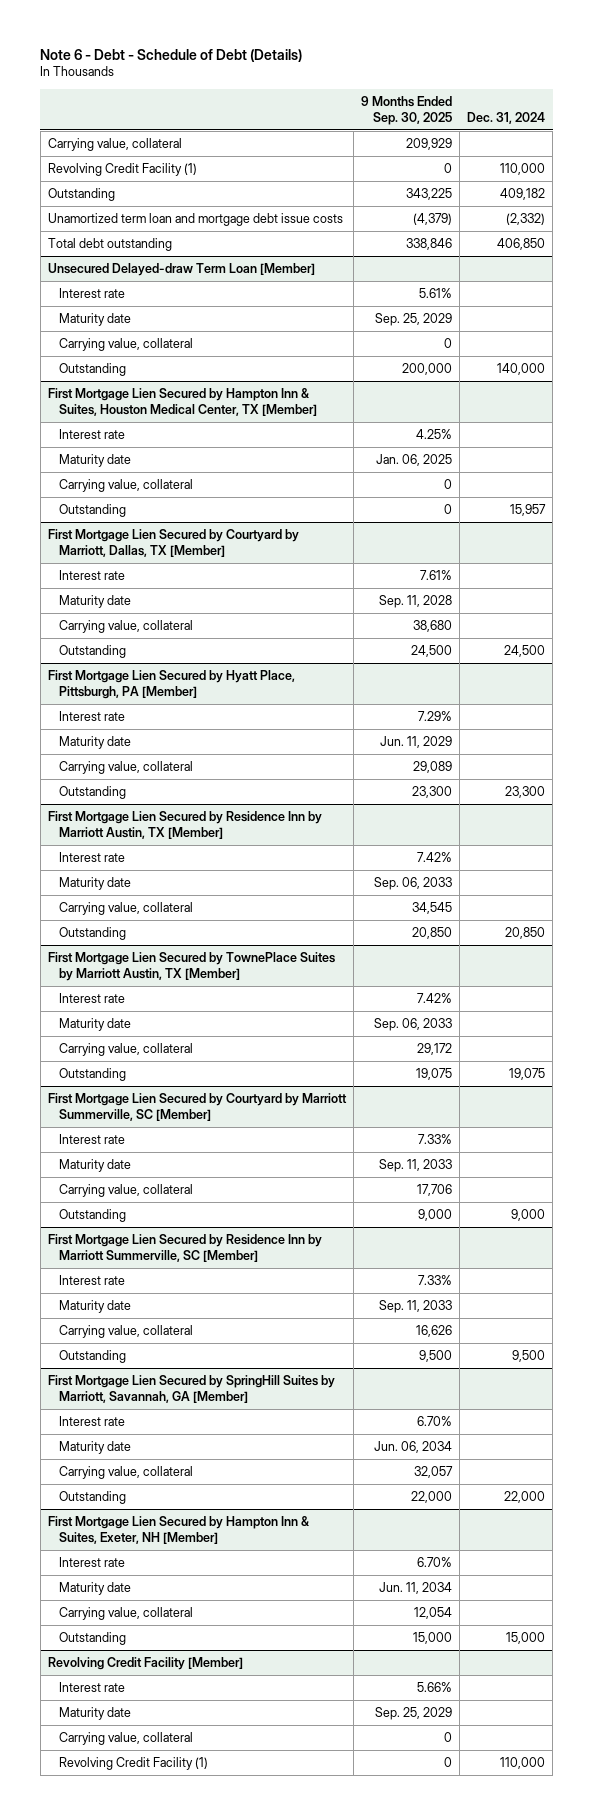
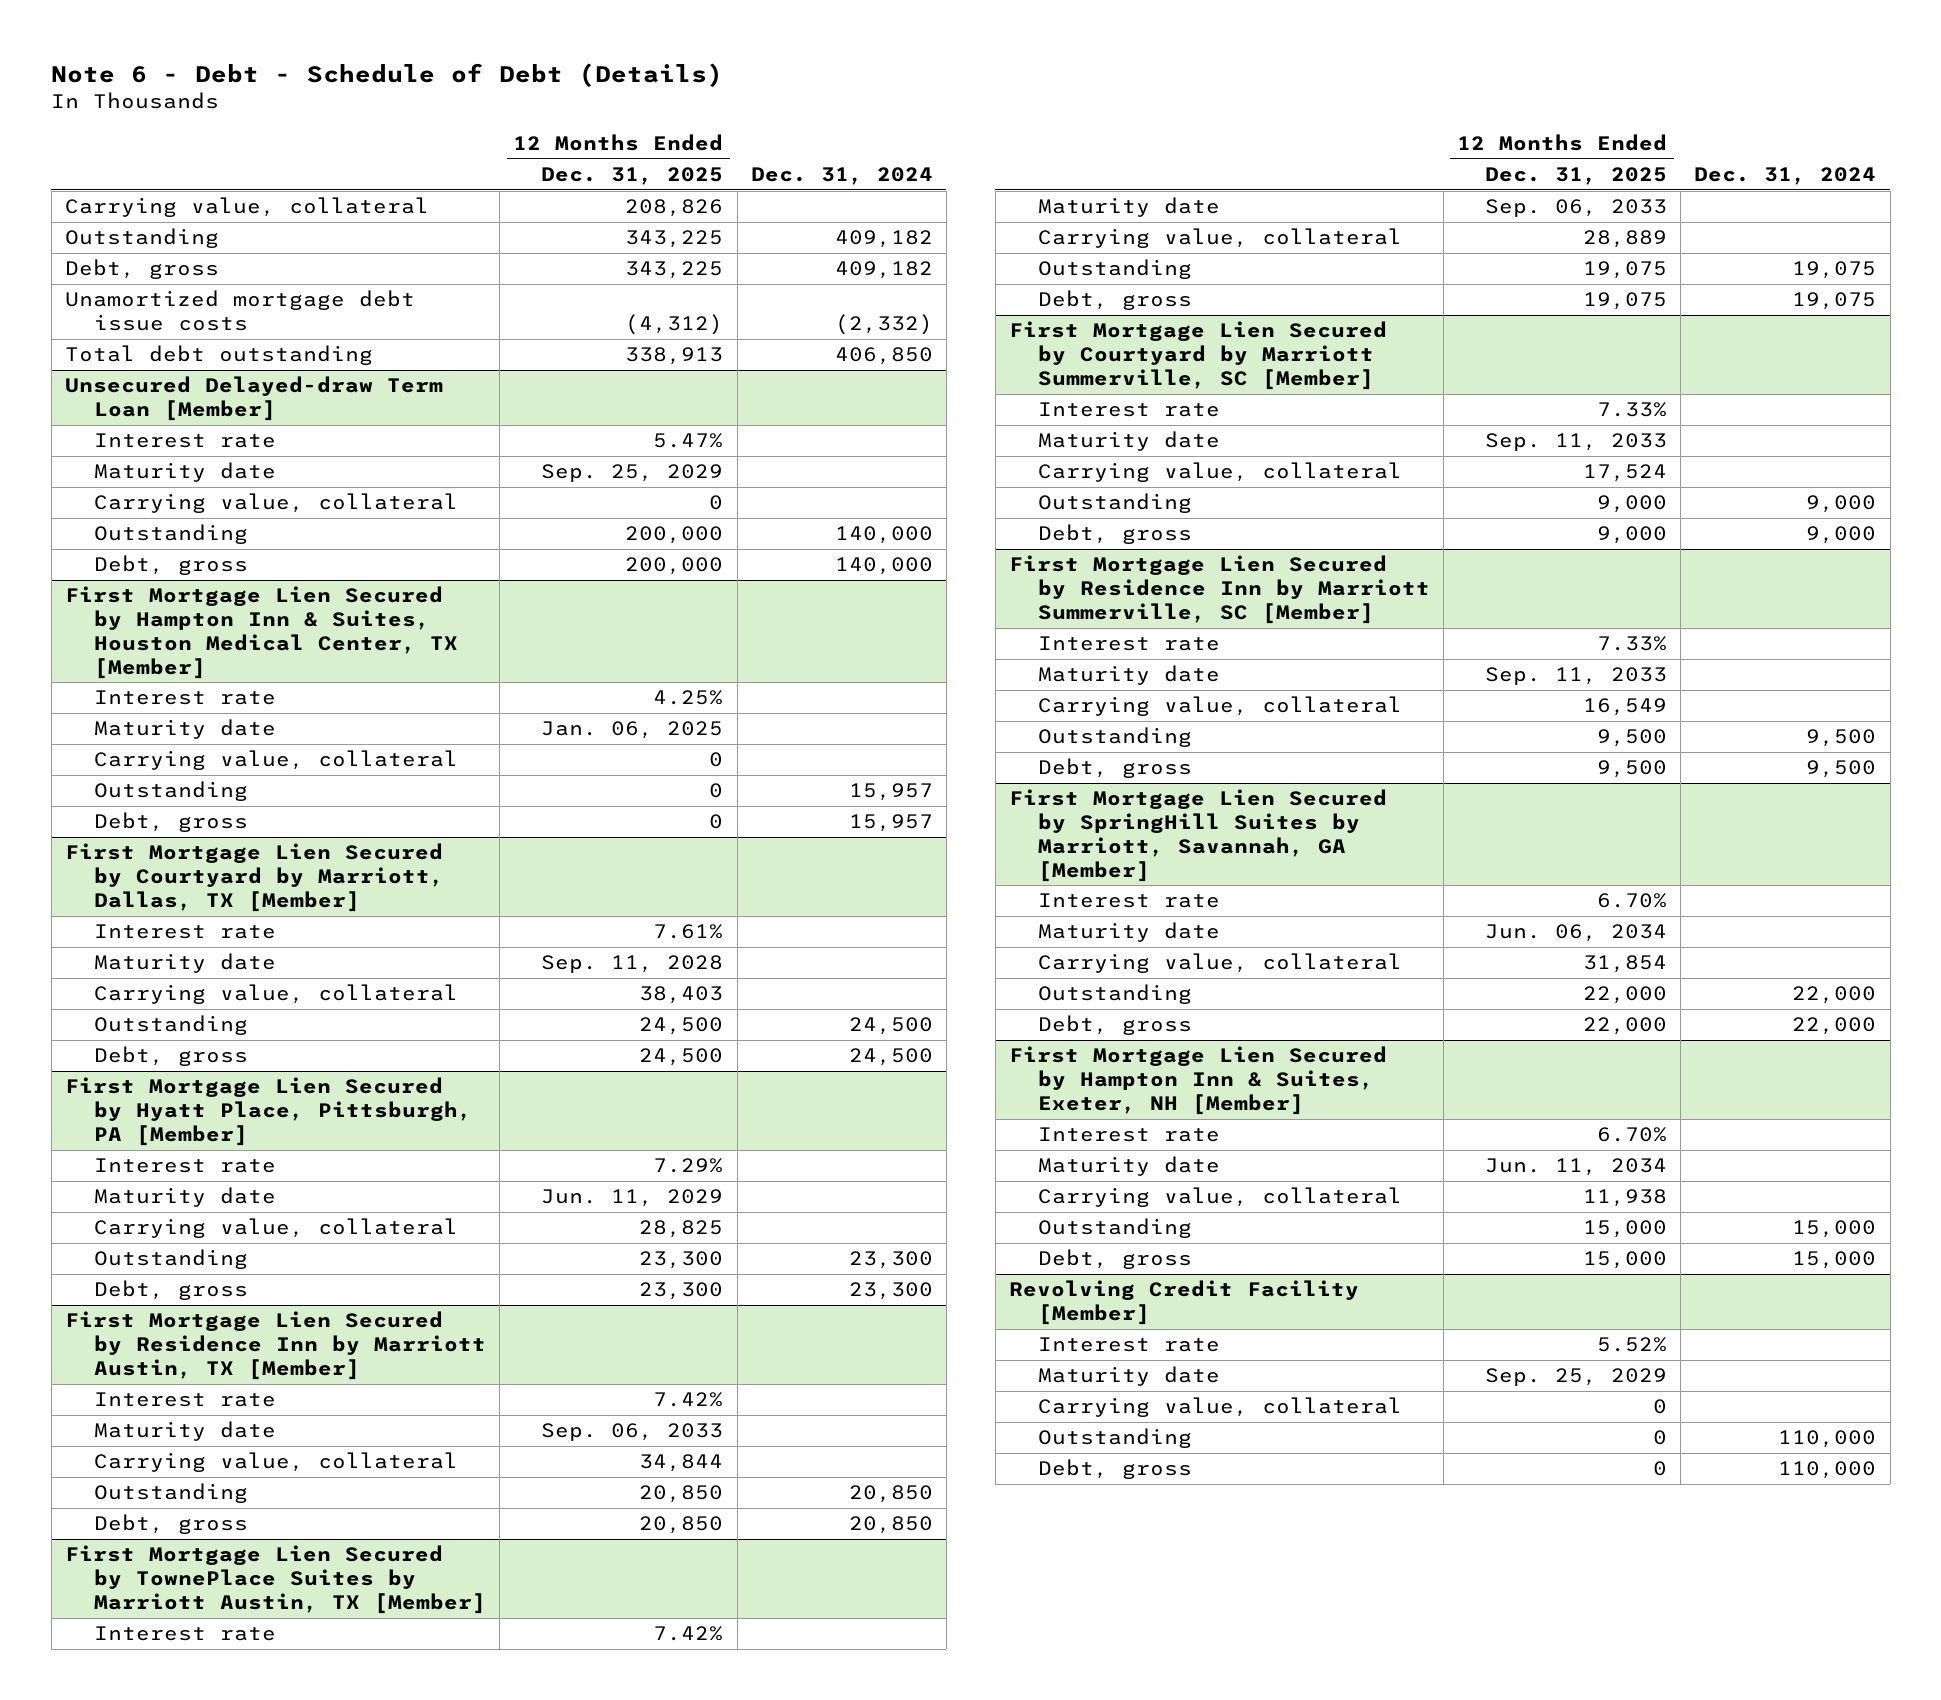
- | 9 Months Ended Sep. 30, 2025 | Dec. 31, 2024
+ | 12 Months Ended Dec. 31, 2025 | Dec. 31, 2024
- Revolving Credit Facility (1) | 0 | 110,000
- Unamortized term loan and mortgage debt issue costs | (4,379) | (2,332)
+ Debt, gross | 343,225 | 409,182
+ Unamortized mortgage debt issue costs | (4,312) | (2,332)
@ Unsecured Delayed-draw Term Loan [Member]
+ Debt, gross | 200,000 | 140,000
@ First Mortgage Lien Secured by Hampton Inn & Suites, Houston Medical Center, TX [Member]
+ Debt, gross | 0 | 15,957
@ First Mortgage Lien Secured by Courtyard by Marriott, Dallas, TX [Member]
+ Debt, gross | 24,500 | 24,500
@ First Mortgage Lien Secured by Hyatt Place, Pittsburgh, PA [Member]
+ Debt, gross | 23,300 | 23,300
@ First Mortgage Lien Secured by Residence Inn by Marriott Austin, TX [Member]
+ Debt, gross | 20,850 | 20,850
@ First Mortgage Lien Secured by TownePlace Suites by Marriott Austin, TX [Member]
+ Debt, gross | 19,075 | 19,075
@ First Mortgage Lien Secured by Courtyard by Marriott Summerville, SC [Member]
+ Debt, gross | 9,000 | 9,000
@ First Mortgage Lien Secured by Residence Inn by Marriott Summerville, SC [Member]
+ Debt, gross | 9,500 | 9,500
@ First Mortgage Lien Secured by SpringHill Suites by Marriott, Savannah, GA [Member]
+ Debt, gross | 22,000 | 22,000
@ First Mortgage Lien Secured by Hampton Inn & Suites, Exeter, NH [Member]
+ Debt, gross | 15,000 | 15,000
@ Revolving Credit Facility [Member]
- Revolving Credit Facility (1) | 0 | 110,000
+ Outstanding | 0 | 110,000
+ Debt, gross | 0 | 110,000

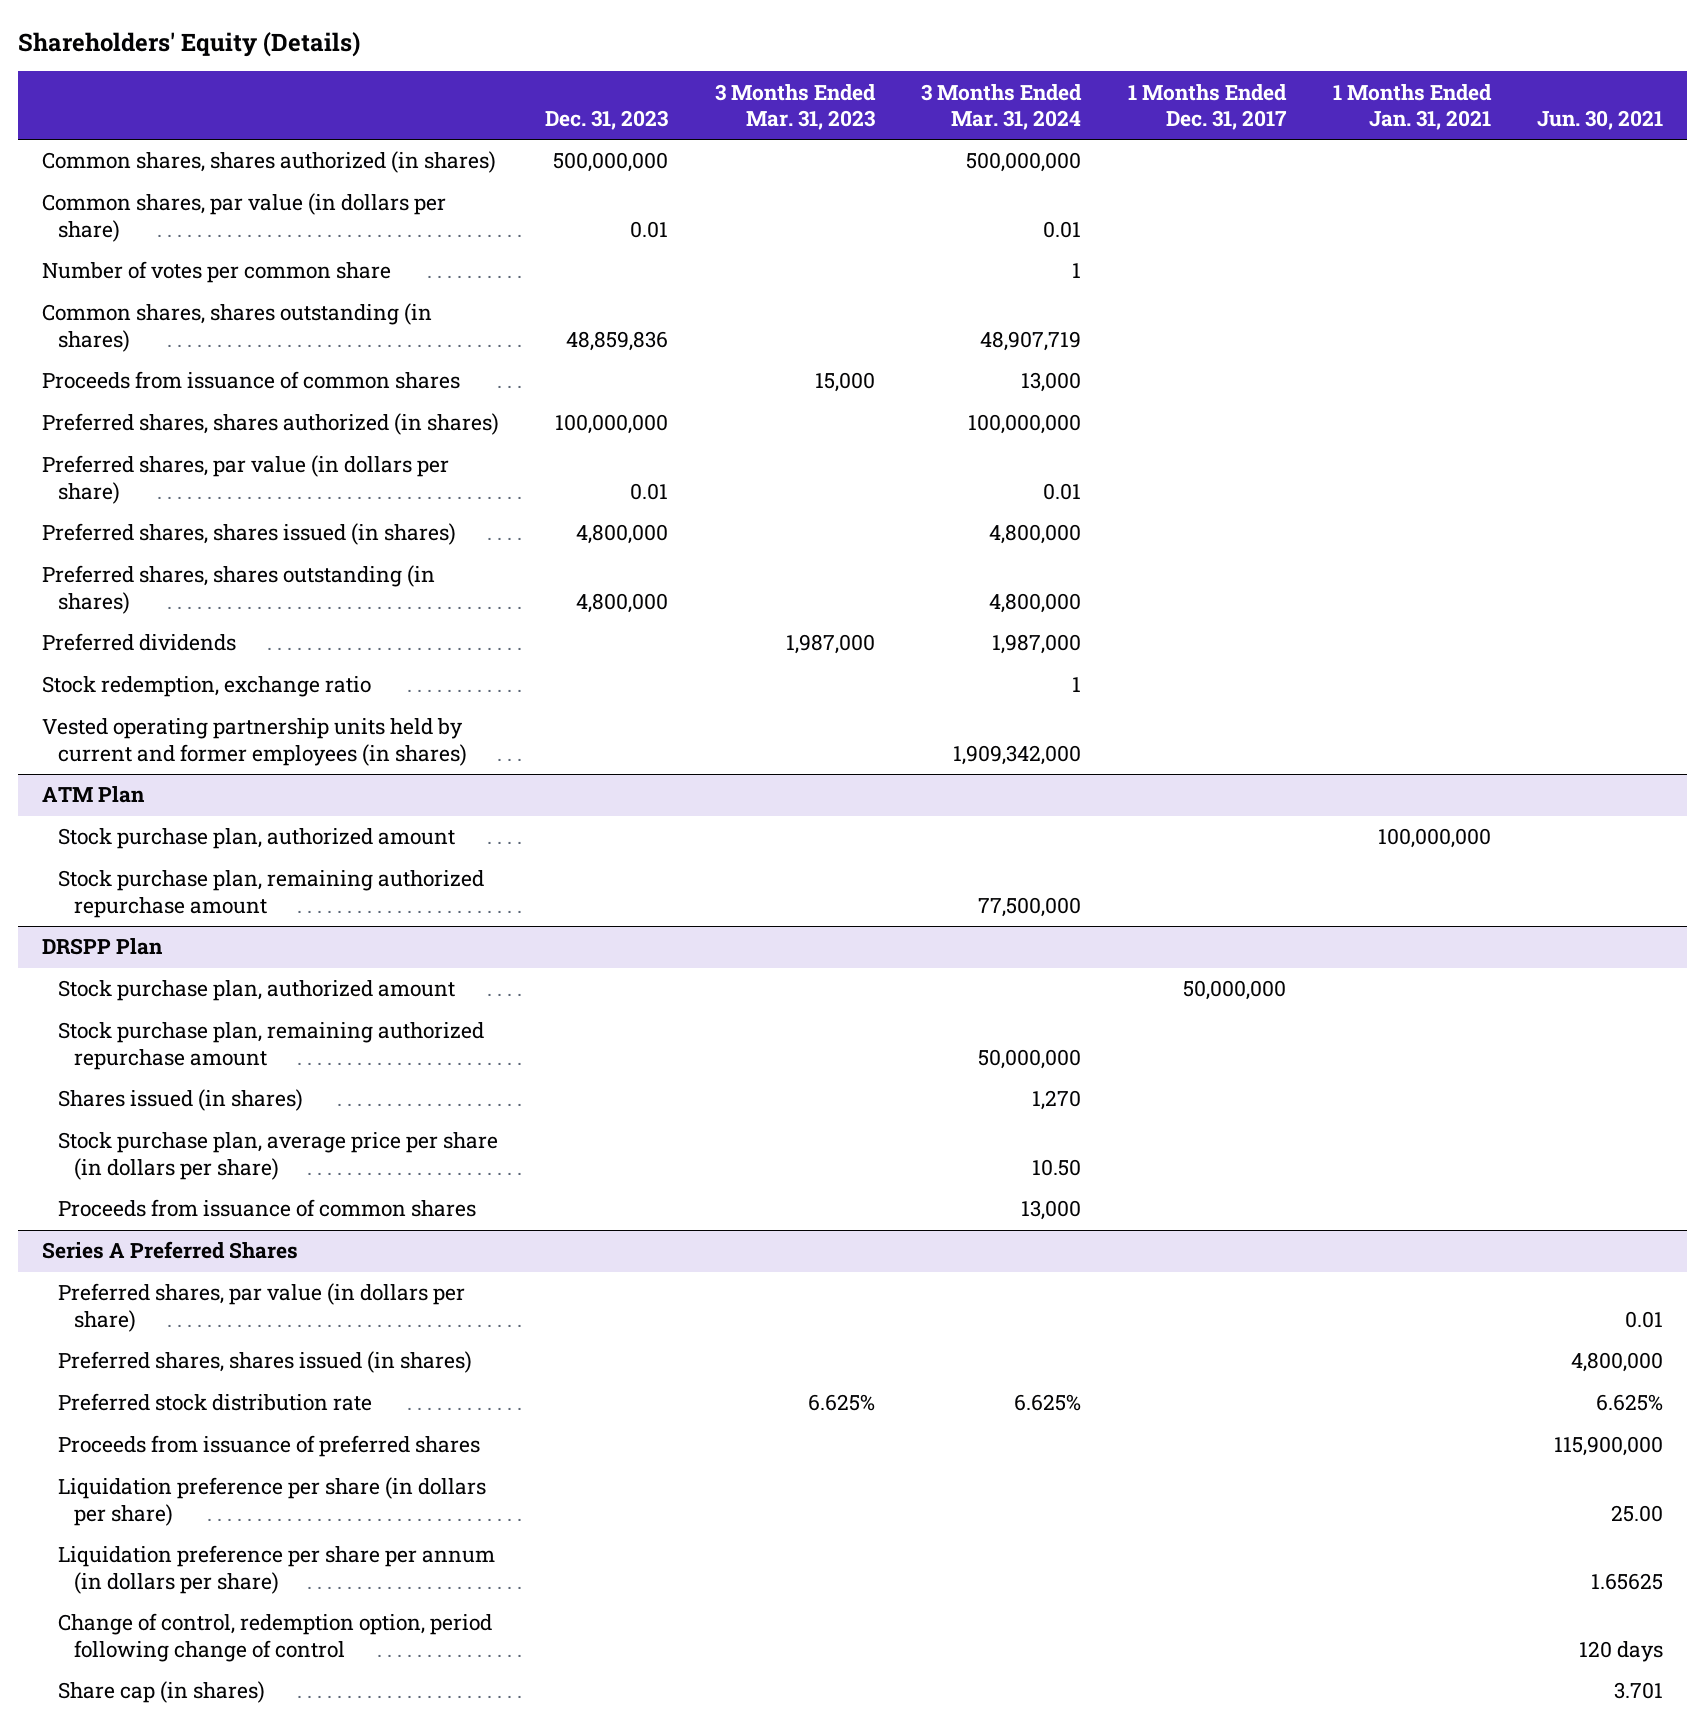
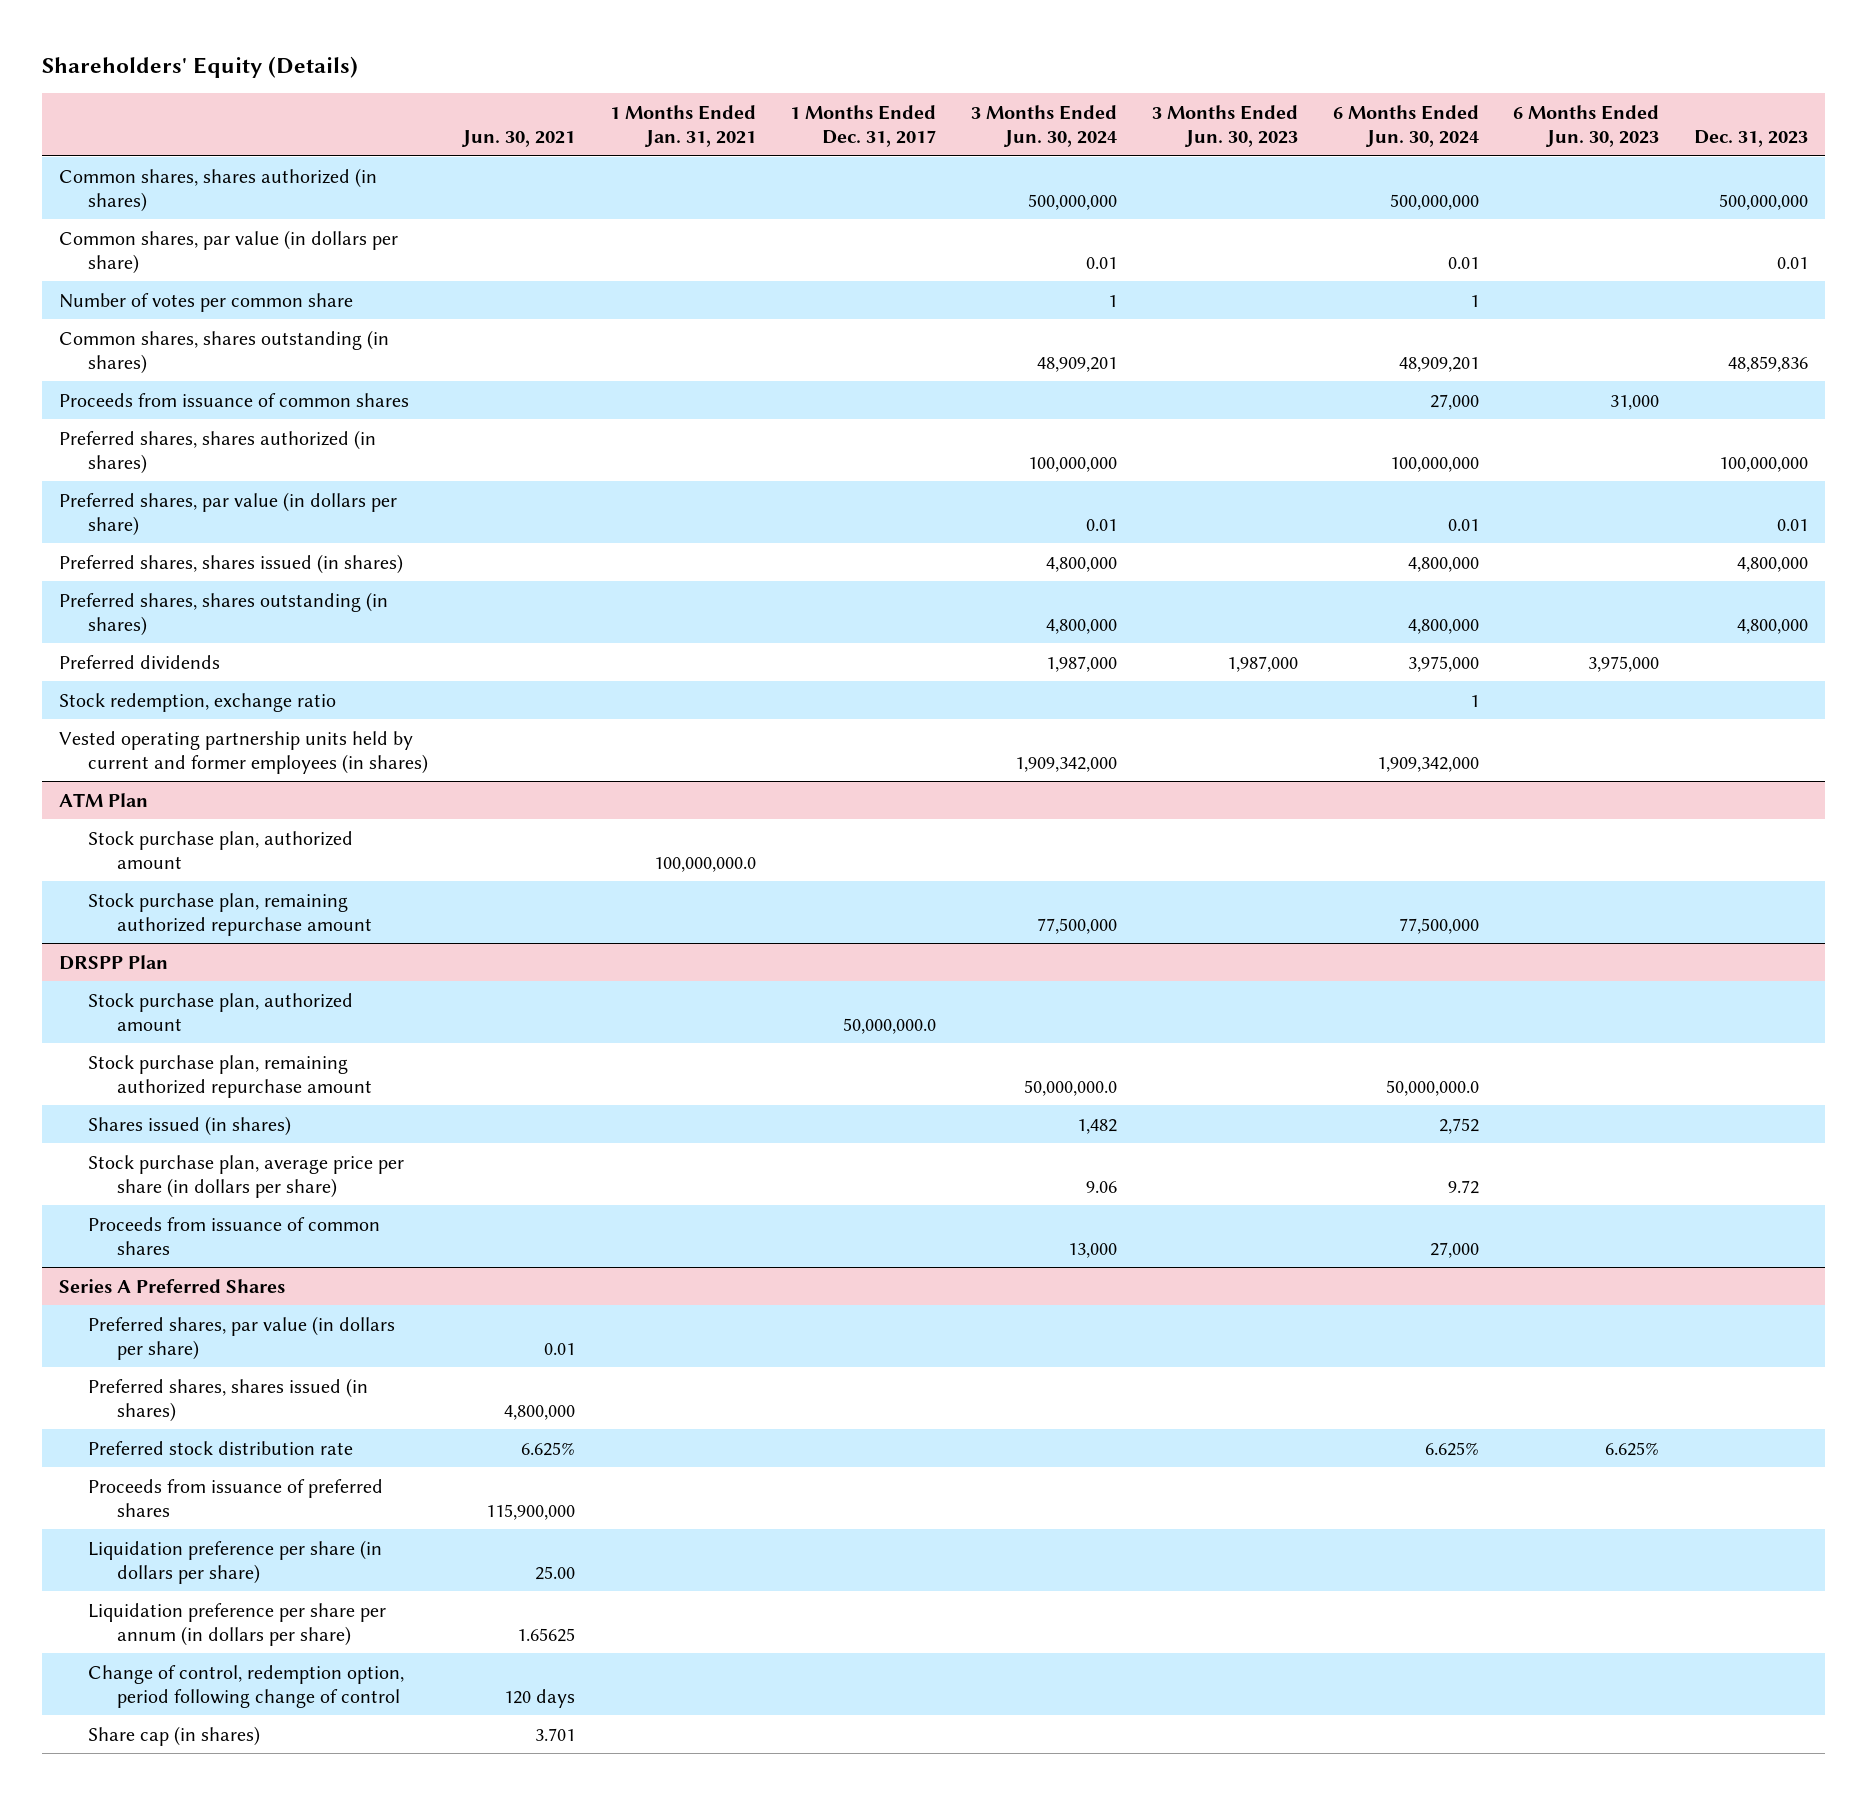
- | Dec. 31, 2023 | 3 Months Ended Mar. 31, 2023 | 3 Months Ended Mar. 31, 2024 | 1 Months Ended Dec. 31, 2017 | 1 Months Ended Jan. 31, 2021 | Jun. 30, 2021
+ | Jun. 30, 2021 | 1 Months Ended Jan. 31, 2021 | 1 Months Ended Dec. 31, 2017 | 3 Months Ended Jun. 30, 2024 | 3 Months Ended Jun. 30, 2023 | 6 Months Ended Jun. 30, 2024 | 6 Months Ended Jun. 30, 2023 | Dec. 31, 2023
@ ATM Plan
- Stock purchase plan, authorized amount | | | | | 100,000,000 |
+ Stock purchase plan, authorized amount | | 100,000,000.0 | | | | | |
@ DRSPP Plan
- Stock purchase plan, authorized amount | | | | 50,000,000 | |
+ Stock purchase plan, authorized amount | | | 50,000,000.0 | | | | |

